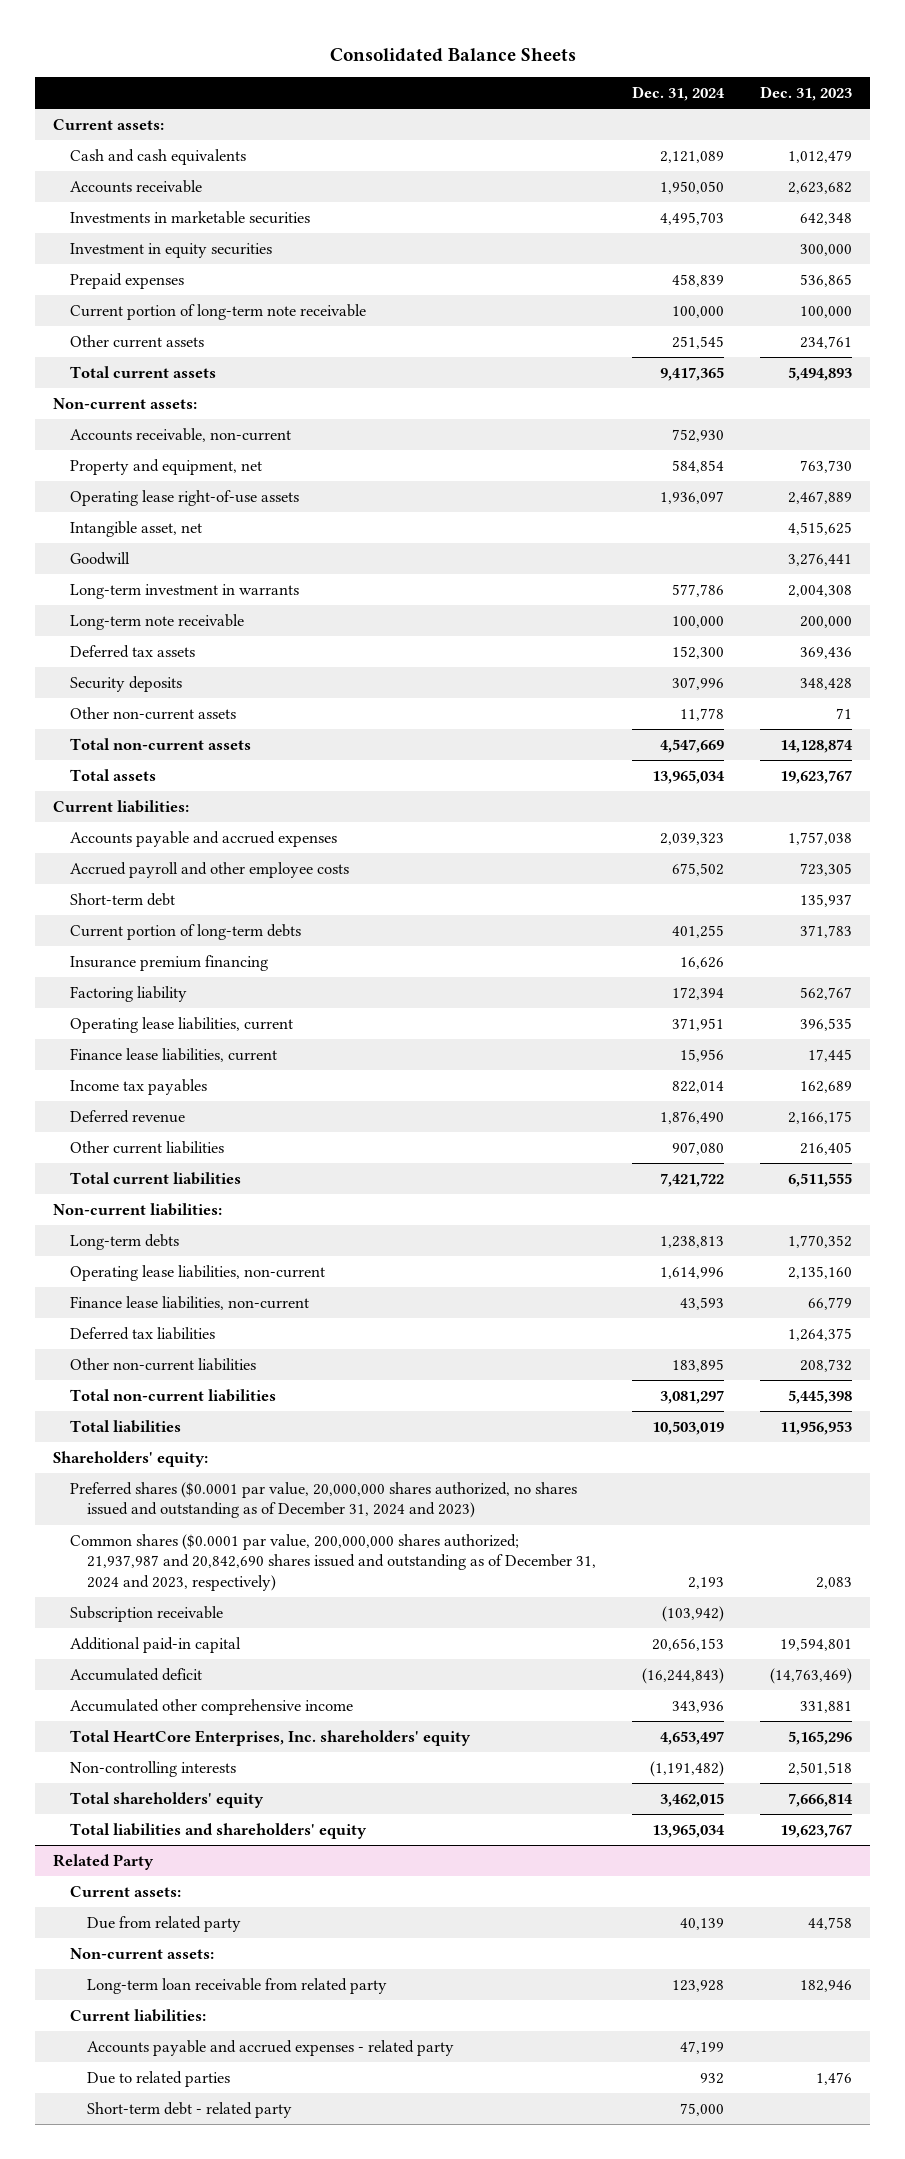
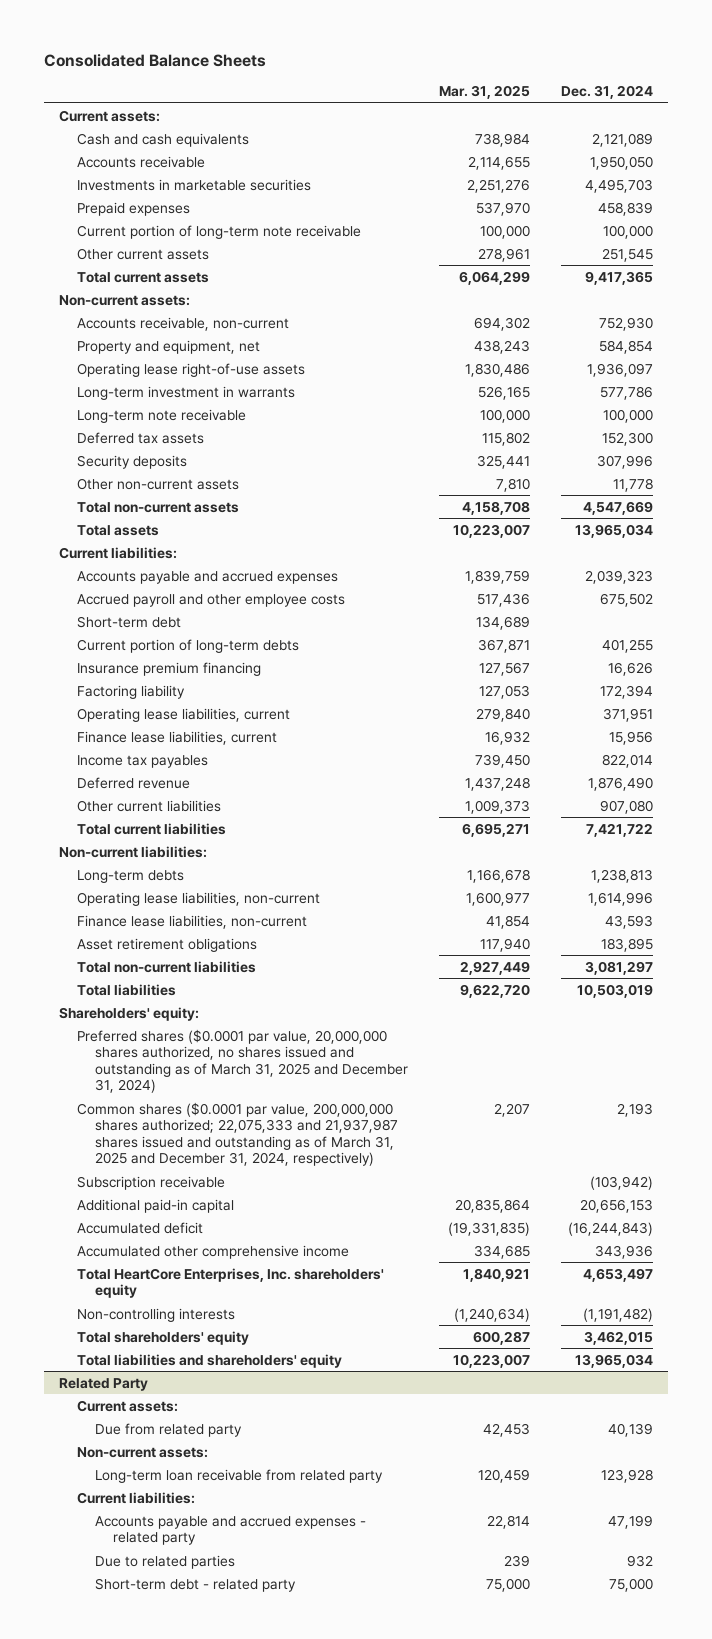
- | Dec. 31, 2024 | Dec. 31, 2023
+ | Mar. 31, 2025 | Dec. 31, 2024
- Investment in equity securities | | 300,000
- Intangible asset, net | | 4,515,625
- Goodwill | | 3,276,441
- Deferred tax liabilities | | 1,264,375
- Other non-current liabilities | 183,895 | 208,732
+ Asset retirement obligations | 117,940 | 183,895
- Preferred shares ($0.0001 par value, 20,000,000 shares authorized, no shares issued and outstanding as of December 31, 2024 and 2023)
- Common shares ($0.0001 par value, 200,000,000 shares authorized; 21,937,987 and 20,842,690 shares issued and outstanding as of December 31, 2024 and 2023, respectively) | 2,193 | 2,083
+ Preferred shares ($0.0001 par value, 20,000,000 shares authorized, no shares issued and outstanding as of March 31, 2025 and December 31, 2024)
+ Common shares ($0.0001 par value, 200,000,000 shares authorized; 22,075,333 and 21,937,987 shares issued and outstanding as of March 31, 2025 and December 31, 2024, respectively) | 2,207 | 2,193

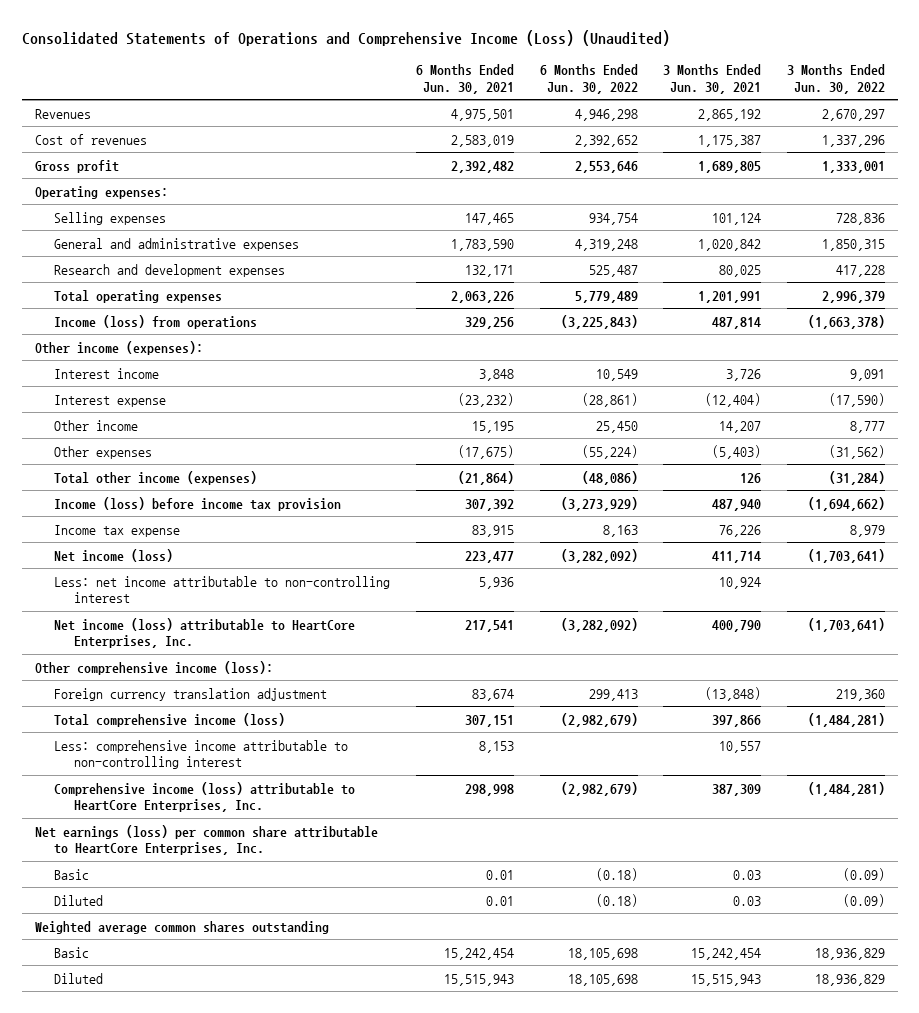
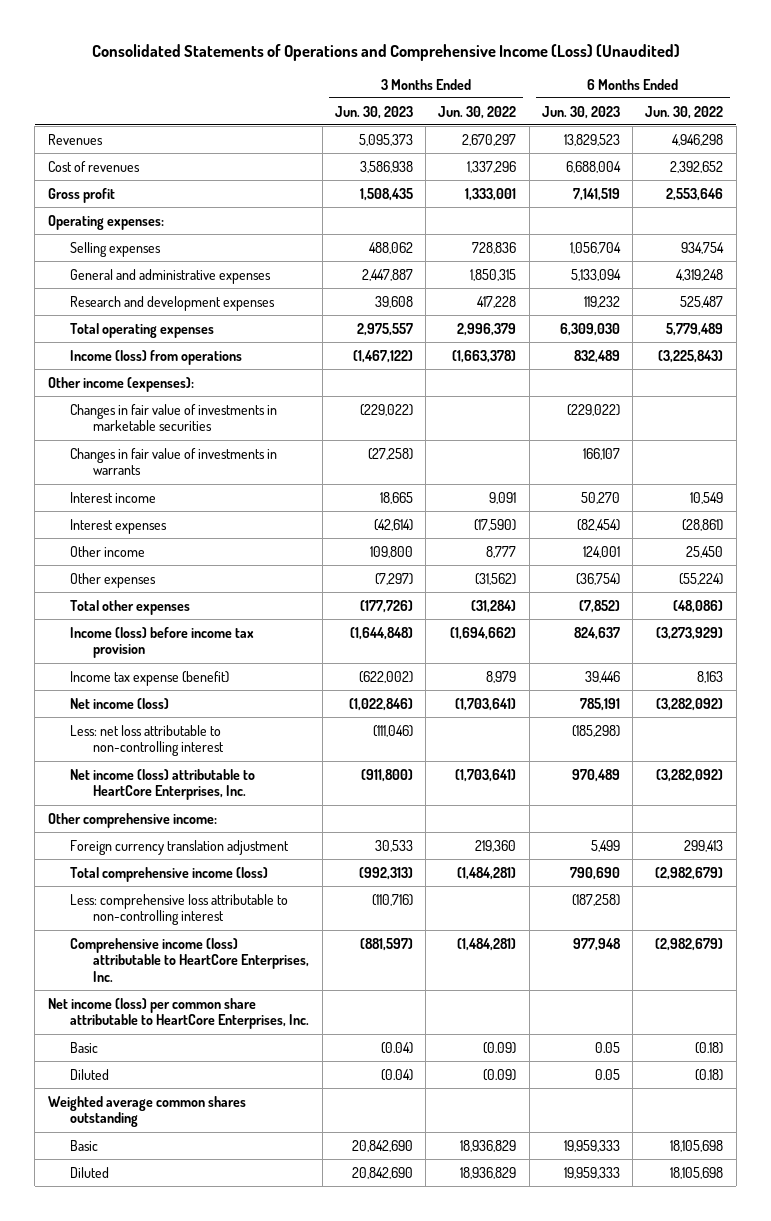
- | 6 Months Ended Jun. 30, 2021 | 6 Months Ended Jun. 30, 2022 | 3 Months Ended Jun. 30, 2021 | 3 Months Ended Jun. 30, 2022
+ | 3 Months Ended Jun. 30, 2023 | 3 Months Ended Jun. 30, 2022 | 6 Months Ended Jun. 30, 2023 | 6 Months Ended Jun. 30, 2022
+ Changes in fair value of investments in marketable securities | (229,022) | | (229,022) |
+ Changes in fair value of investments in warrants | (27,258) | | 166,107 |
- Interest expense | (23,232) | (28,861) | (12,404) | (17,590)
+ Interest expenses | (42,614) | (17,590) | (82,454) | (28,861)
- Total other income (expenses) | (21,864) | (48,086) | 126 | (31,284)
+ Total other expenses | (177,726) | (31,284) | (7,852) | (48,086)
- Income tax expense | 83,915 | 8,163 | 76,226 | 8,979
+ Income tax expense (benefit) | (622,002) | 8,979 | 39,446 | 8,163
- Less: net income attributable to non-controlling interest | 5,936 | | 10,924 |
+ Less: net loss attributable to non-controlling interest | (111,046) | | (185,298) |
- Other comprehensive income (loss):
+ Other comprehensive income:
- Less: comprehensive income attributable to non-controlling interest | 8,153 | | 10,557 |
+ Less: comprehensive loss attributable to non-controlling interest | (110,716) | | (187,258) |
- Net earnings (loss) per common share attributable to HeartCore Enterprises, Inc.
+ Net income (loss) per common share attributable to HeartCore Enterprises, Inc.

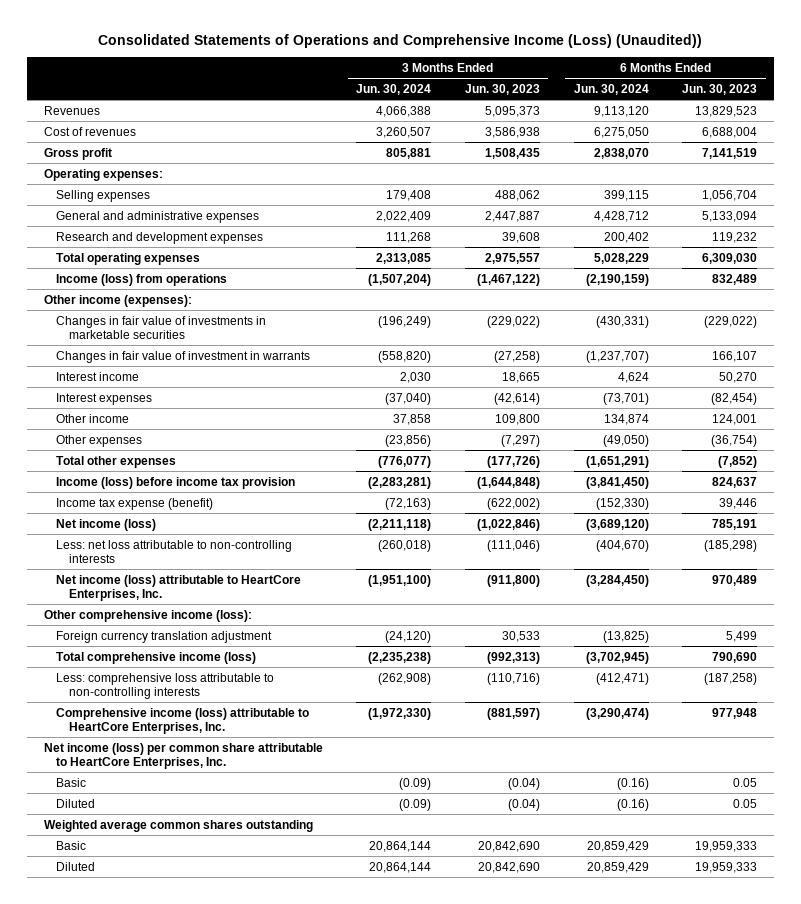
- Consolidated Statements of Operations and Comprehensive Income (Loss) (Unaudited)
+ Consolidated Statements of Operations and Comprehensive Income (Loss) (Unaudited))
- | 3 Months Ended Jun. 30, 2023 | 3 Months Ended Jun. 30, 2022 | 6 Months Ended Jun. 30, 2023 | 6 Months Ended Jun. 30, 2022
+ | 3 Months Ended Jun. 30, 2024 | 3 Months Ended Jun. 30, 2023 | 6 Months Ended Jun. 30, 2024 | 6 Months Ended Jun. 30, 2023
- Changes in fair value of investments in warrants | (27,258) | | 166,107 |
+ Changes in fair value of investment in warrants | (558,820) | (27,258) | (1,237,707) | 166,107
- Less: net loss attributable to non-controlling interest | (111,046) | | (185,298) |
+ Less: net loss attributable to non-controlling interests | (260,018) | (111,046) | (404,670) | (185,298)
- Other comprehensive income:
+ Other comprehensive income (loss):
- Less: comprehensive loss attributable to non-controlling interest | (110,716) | | (187,258) |
+ Less: comprehensive loss attributable to non-controlling interests | (262,908) | (110,716) | (412,471) | (187,258)

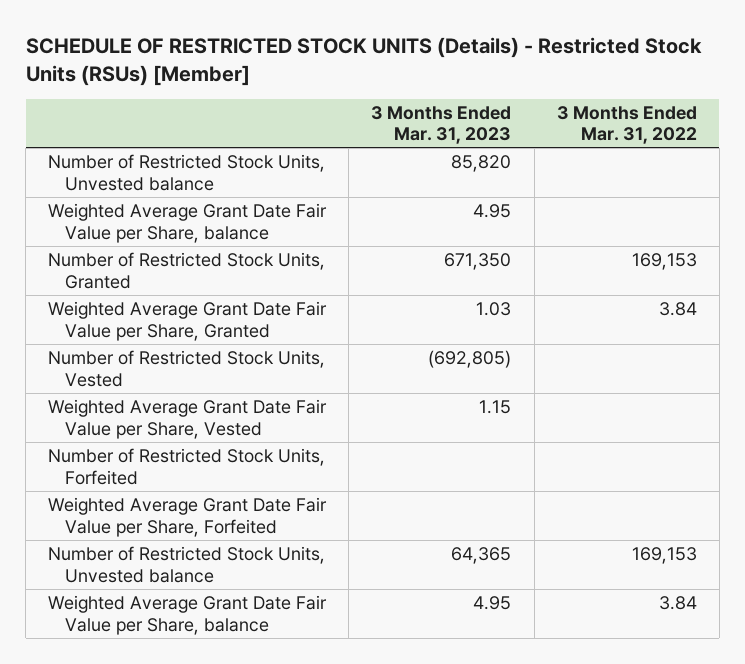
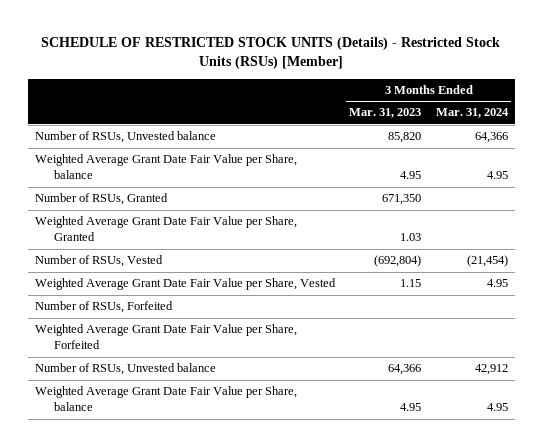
- | 3 Months Ended Mar. 31, 2023 | 3 Months Ended Mar. 31, 2022
+ | 3 Months Ended Mar. 31, 2023 | 3 Months Ended Mar. 31, 2024
- Number of Restricted Stock Units, Unvested balance | 85,820 |
+ Number of RSUs, Unvested balance | 85,820 | 64,366
- Number of Restricted Stock Units, Granted | 671,350 | 169,153
+ Number of RSUs, Granted | 671,350 |
- Number of Restricted Stock Units, Vested | (692,805) |
+ Number of RSUs, Vested | (692,804) | (21,454)
- Number of Restricted Stock Units, Forfeited
+ Number of RSUs, Forfeited
- Number of Restricted Stock Units, Unvested balance | 64,365 | 169,153
+ Number of RSUs, Unvested balance | 64,366 | 42,912

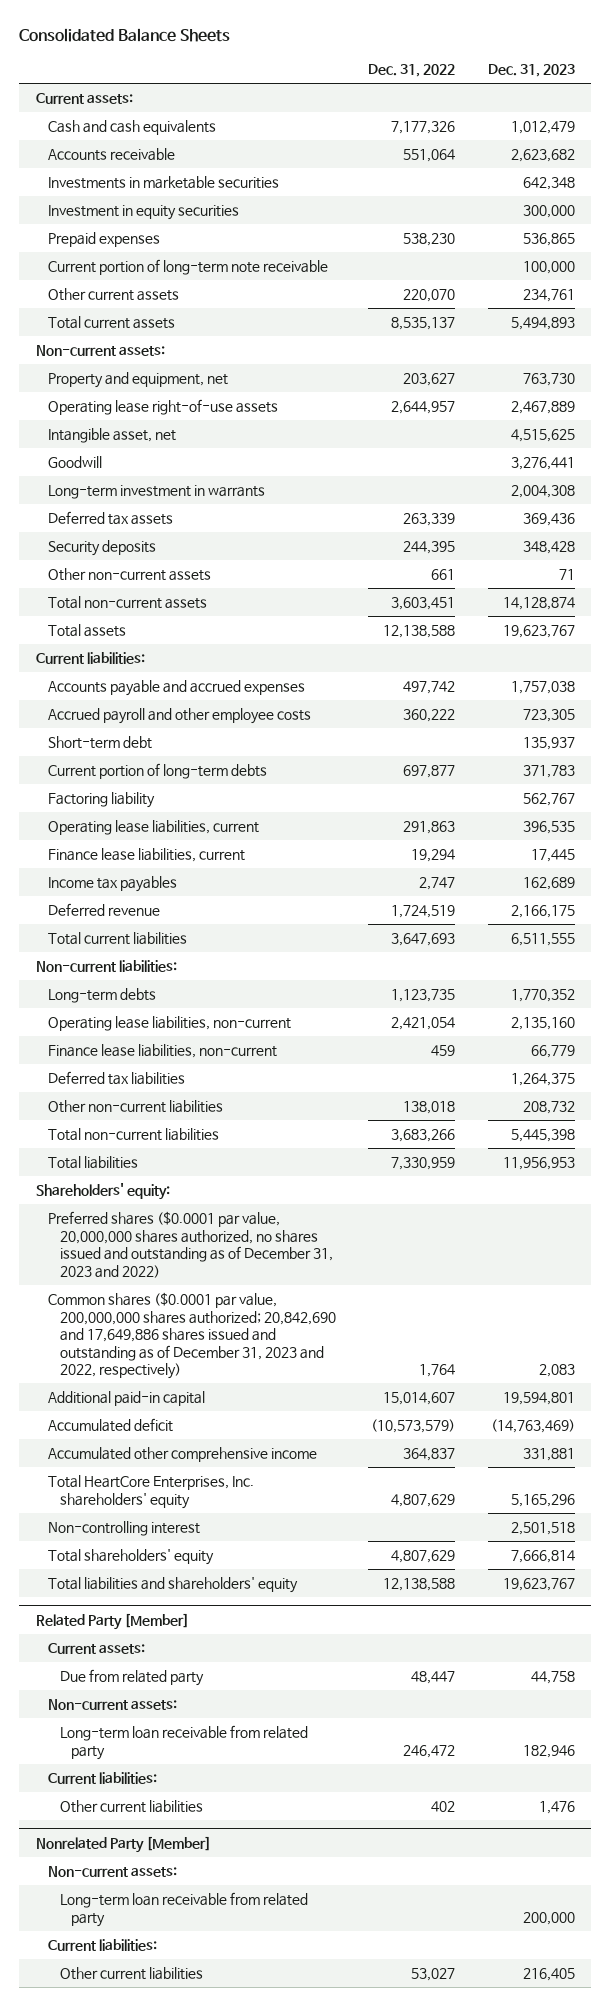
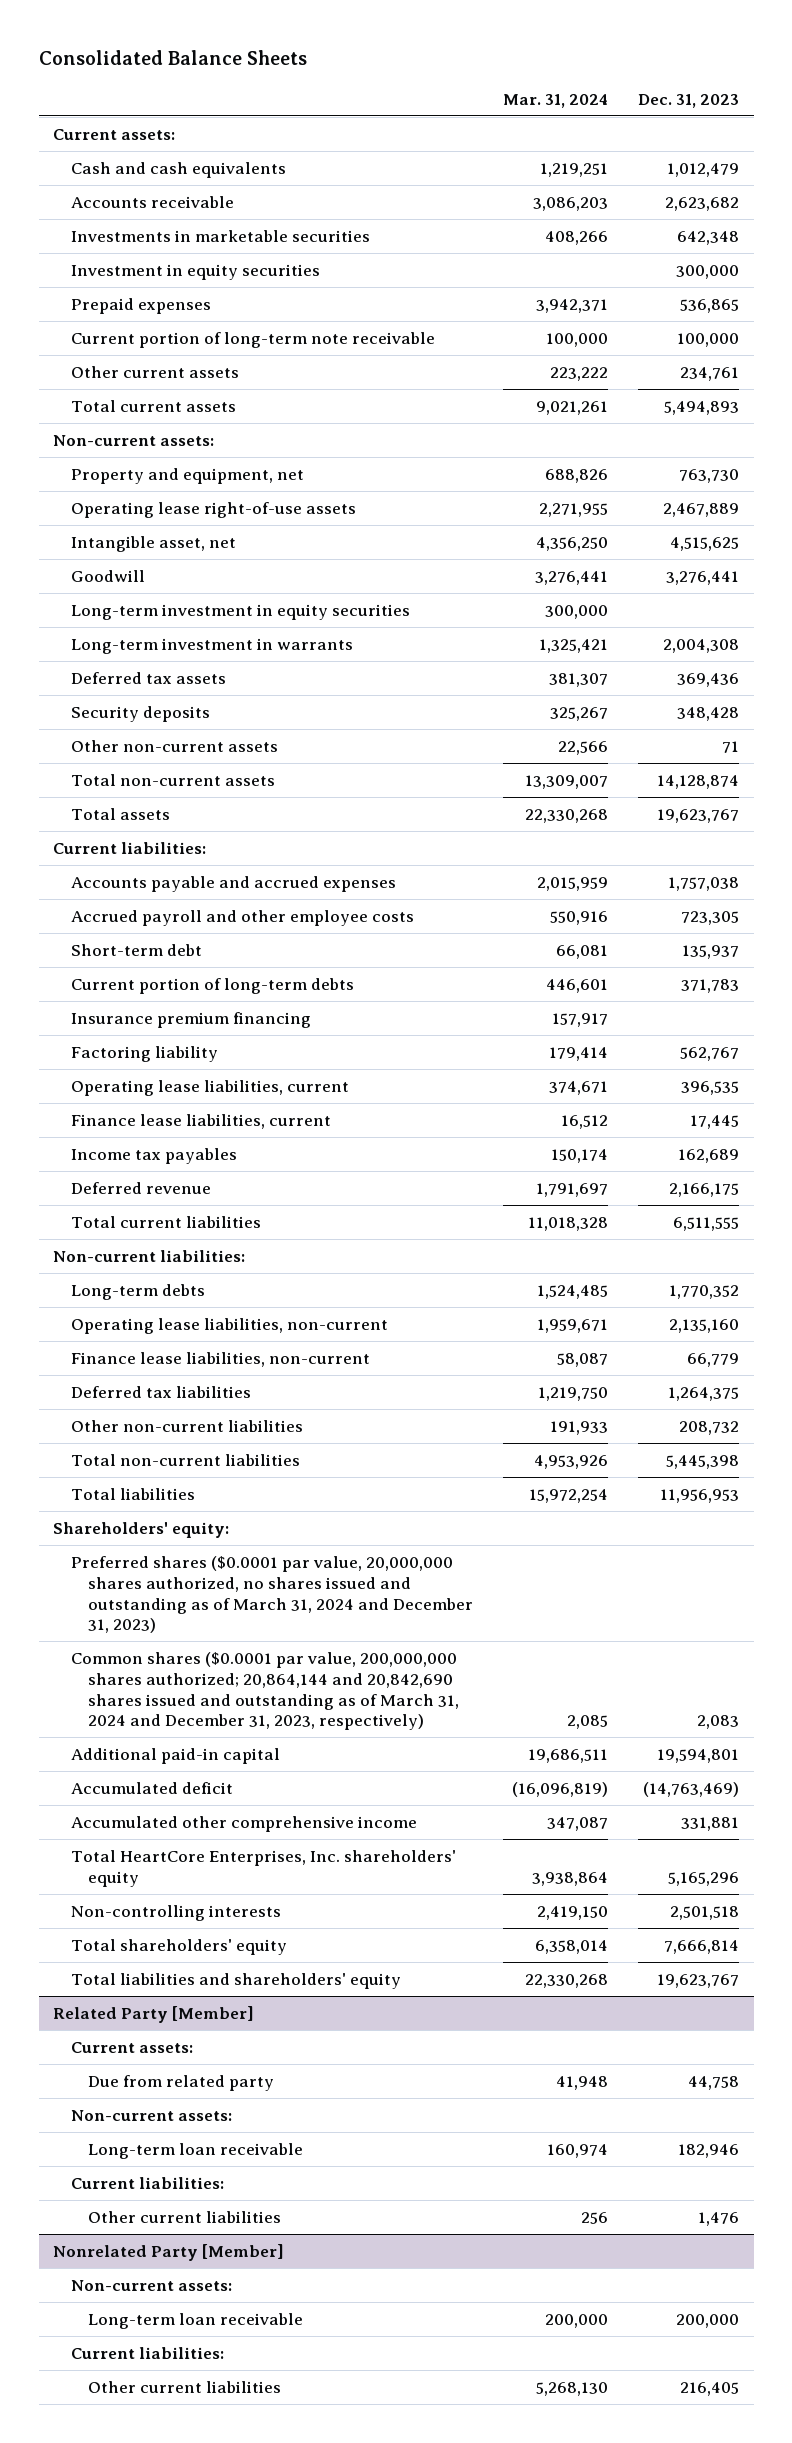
- | Dec. 31, 2022 | Dec. 31, 2023
+ | Mar. 31, 2024 | Dec. 31, 2023
+ Long-term investment in equity securities | 300,000 |
+ Insurance premium financing | 157,917 |
- Preferred shares ($0.0001 par value, 20,000,000 shares authorized, no shares issued and outstanding as of December 31, 2023 and 2022)
- Common shares ($0.0001 par value, 200,000,000 shares authorized; 20,842,690 and 17,649,886 shares issued and outstanding as of December 31, 2023 and 2022, respectively) | 1,764 | 2,083
+ Preferred shares ($0.0001 par value, 20,000,000 shares authorized, no shares issued and outstanding as of March 31, 2024 and December 31, 2023)
+ Common shares ($0.0001 par value, 200,000,000 shares authorized; 20,864,144 and 20,842,690 shares issued and outstanding as of March 31, 2024 and December 31, 2023, respectively) | 2,085 | 2,083
- Non-controlling interest | | 2,501,518
+ Non-controlling interests | 2,419,150 | 2,501,518
@ Related Party [Member]
- Long-term loan receivable from related party | 246,472 | 182,946
+ Long-term loan receivable | 160,974 | 182,946
@ Nonrelated Party [Member]
- Long-term loan receivable from related party | | 200,000
+ Long-term loan receivable | 200,000 | 200,000

